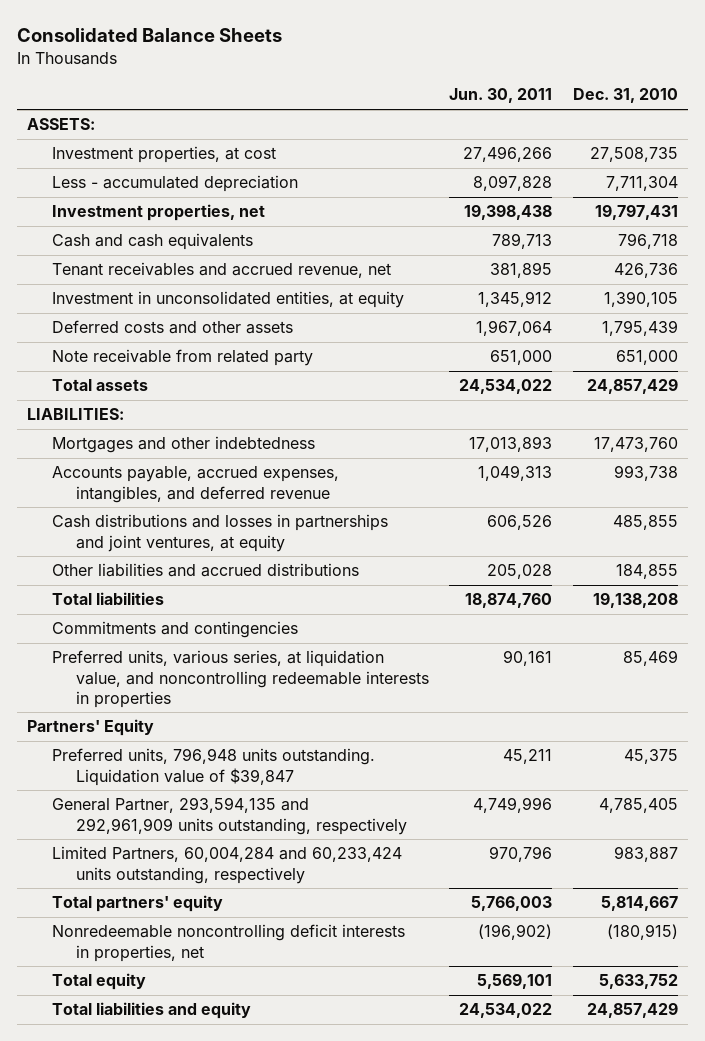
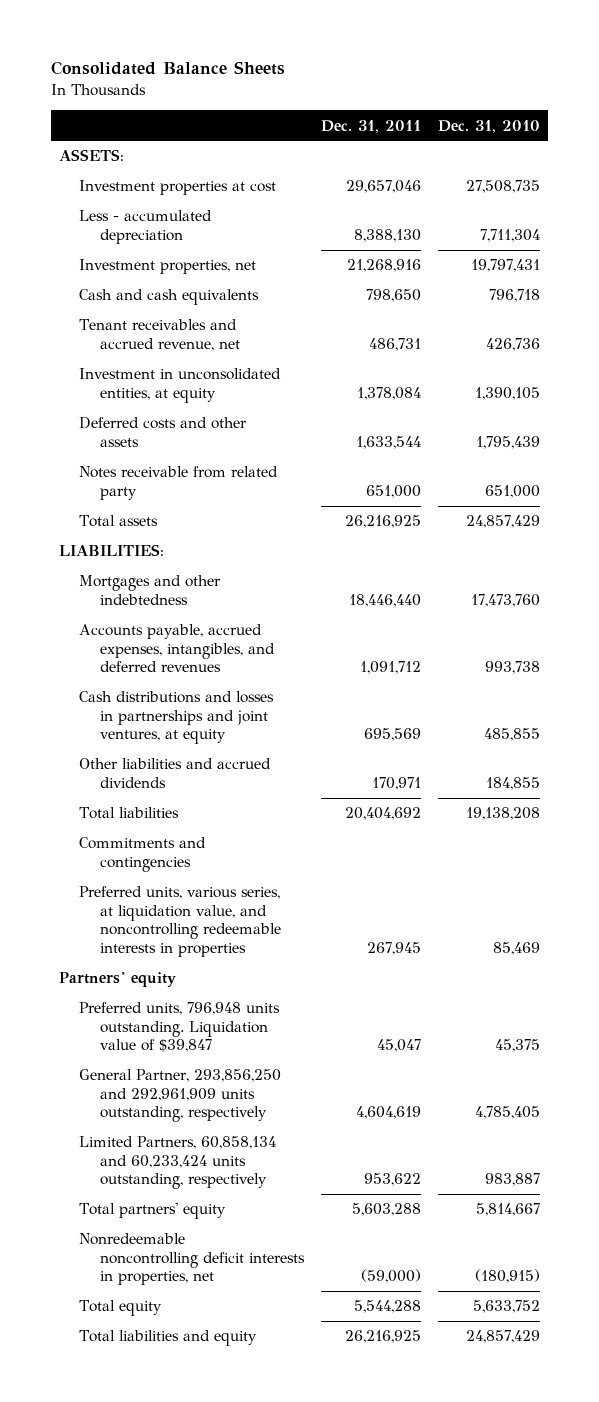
- | Jun. 30, 2011 | Dec. 31, 2010
+ | Dec. 31, 2011 | Dec. 31, 2010
- Investment properties, at cost | 27,496,266 | 27,508,735
+ Investment properties at cost | 29,657,046 | 27,508,735
- Note receivable from related party | 651,000 | 651,000
+ Notes receivable from related party | 651,000 | 651,000
- Accounts payable, accrued expenses, intangibles, and deferred revenue | 1,049,313 | 993,738
+ Accounts payable, accrued expenses, intangibles, and deferred revenues | 1,091,712 | 993,738
- Other liabilities and accrued distributions | 205,028 | 184,855
+ Other liabilities and accrued dividends | 170,971 | 184,855
- Partners' Equity
+ Partners' equity
- General Partner, 293,594,135 and 292,961,909 units outstanding, respectively | 4,749,996 | 4,785,405
- Limited Partners, 60,004,284 and 60,233,424 units outstanding, respectively | 970,796 | 983,887
+ General Partner, 293,856,250 and 292,961,909 units outstanding, respectively | 4,604,619 | 4,785,405
+ Limited Partners, 60,858,134 and 60,233,424 units outstanding, respectively | 953,622 | 983,887

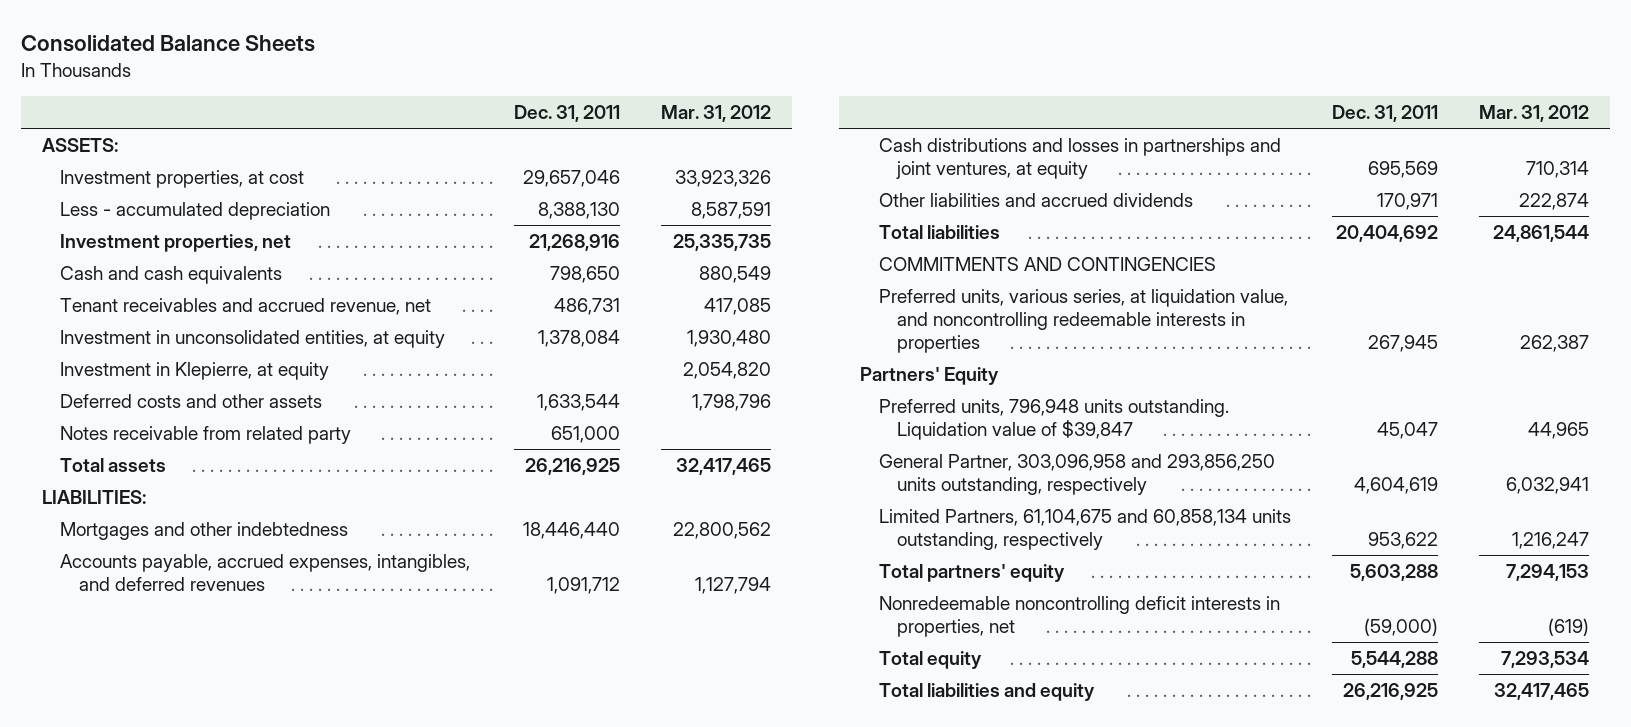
- | Dec. 31, 2011 | Dec. 31, 2010
+ | Dec. 31, 2011 | Mar. 31, 2012
- Investment properties at cost | 29,657,046 | 27,508,735
+ Investment properties, at cost | 29,657,046 | 33,923,326
+ Investment in Klepierre, at equity | | 2,054,820
- Commitments and contingencies
+ COMMITMENTS AND CONTINGENCIES
- Partners' equity
+ Partners' Equity
- General Partner, 293,856,250 and 292,961,909 units outstanding, respectively | 4,604,619 | 4,785,405
- Limited Partners, 60,858,134 and 60,233,424 units outstanding, respectively | 953,622 | 983,887
+ General Partner, 303,096,958 and 293,856,250 units outstanding, respectively | 4,604,619 | 6,032,941
+ Limited Partners, 61,104,675 and 60,858,134 units outstanding, respectively | 953,622 | 1,216,247

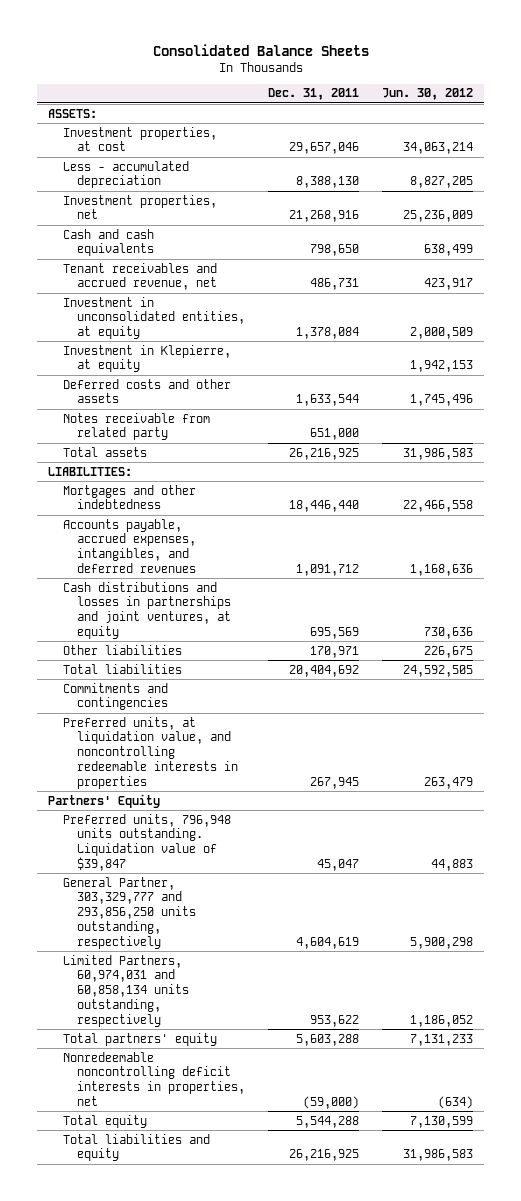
- | Dec. 31, 2011 | Mar. 31, 2012
+ | Dec. 31, 2011 | Jun. 30, 2012
- Other liabilities and accrued dividends | 170,971 | 222,874
+ Other liabilities | 170,971 | 226,675
- COMMITMENTS AND CONTINGENCIES
- Preferred units, various series, at liquidation value, and noncontrolling redeemable interests in properties | 267,945 | 262,387
+ Commitments and contingencies
+ Preferred units, at liquidation value, and noncontrolling redeemable interests in properties | 267,945 | 263,479
- General Partner, 303,096,958 and 293,856,250 units outstanding, respectively | 4,604,619 | 6,032,941
- Limited Partners, 61,104,675 and 60,858,134 units outstanding, respectively | 953,622 | 1,216,247
+ General Partner, 303,329,777 and 293,856,250 units outstanding, respectively | 4,604,619 | 5,900,298
+ Limited Partners, 60,974,031 and 60,858,134 units outstanding, respectively | 953,622 | 1,186,052

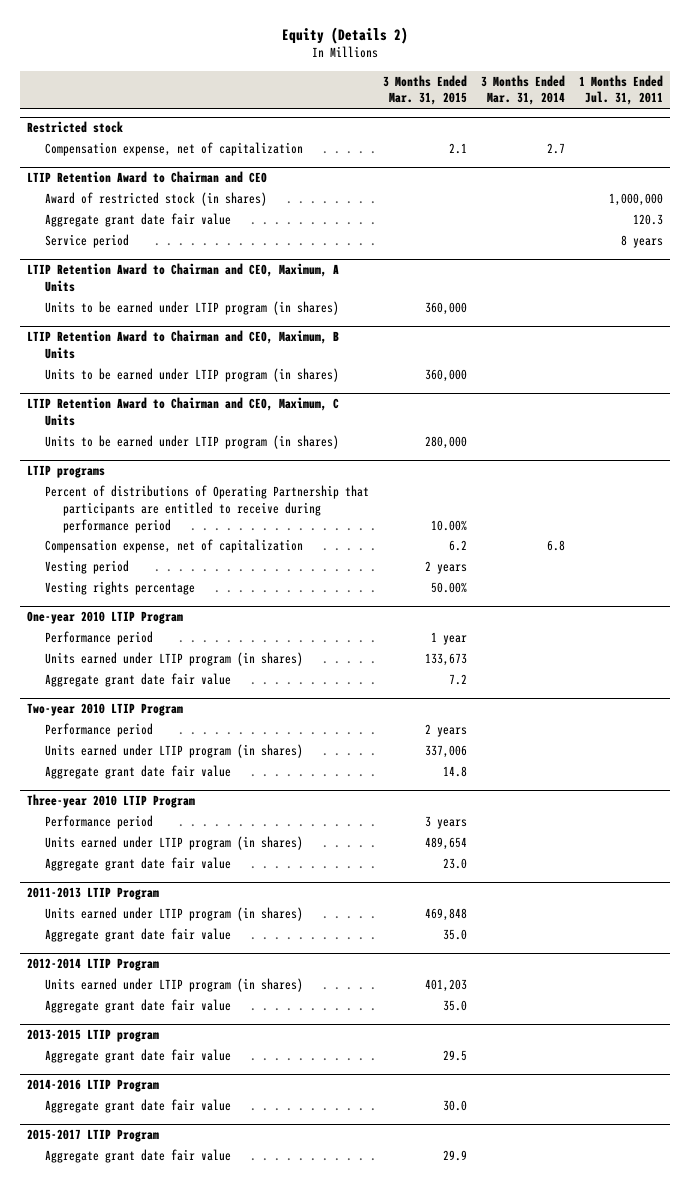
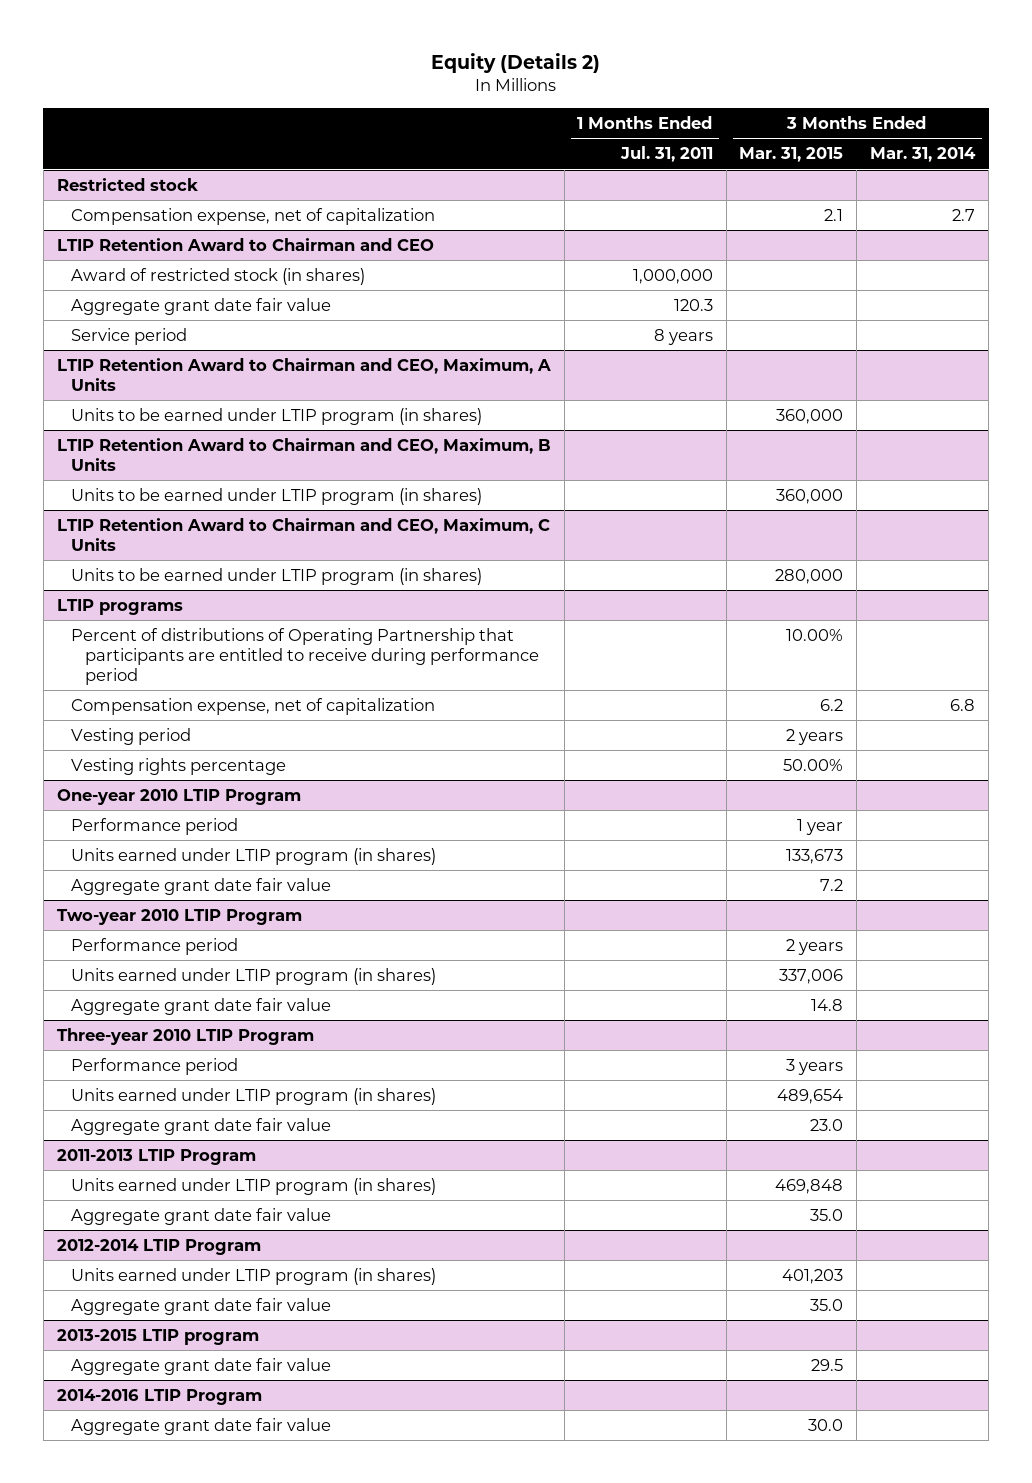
- | 3 Months Ended Mar. 31, 2015 | 3 Months Ended Mar. 31, 2014 | 1 Months Ended Jul. 31, 2011
+ | 1 Months Ended Jul. 31, 2011 | 3 Months Ended Mar. 31, 2015 | 3 Months Ended Mar. 31, 2014
- 2015-2017 LTIP Program
- Aggregate grant date fair value | 29.9 | |

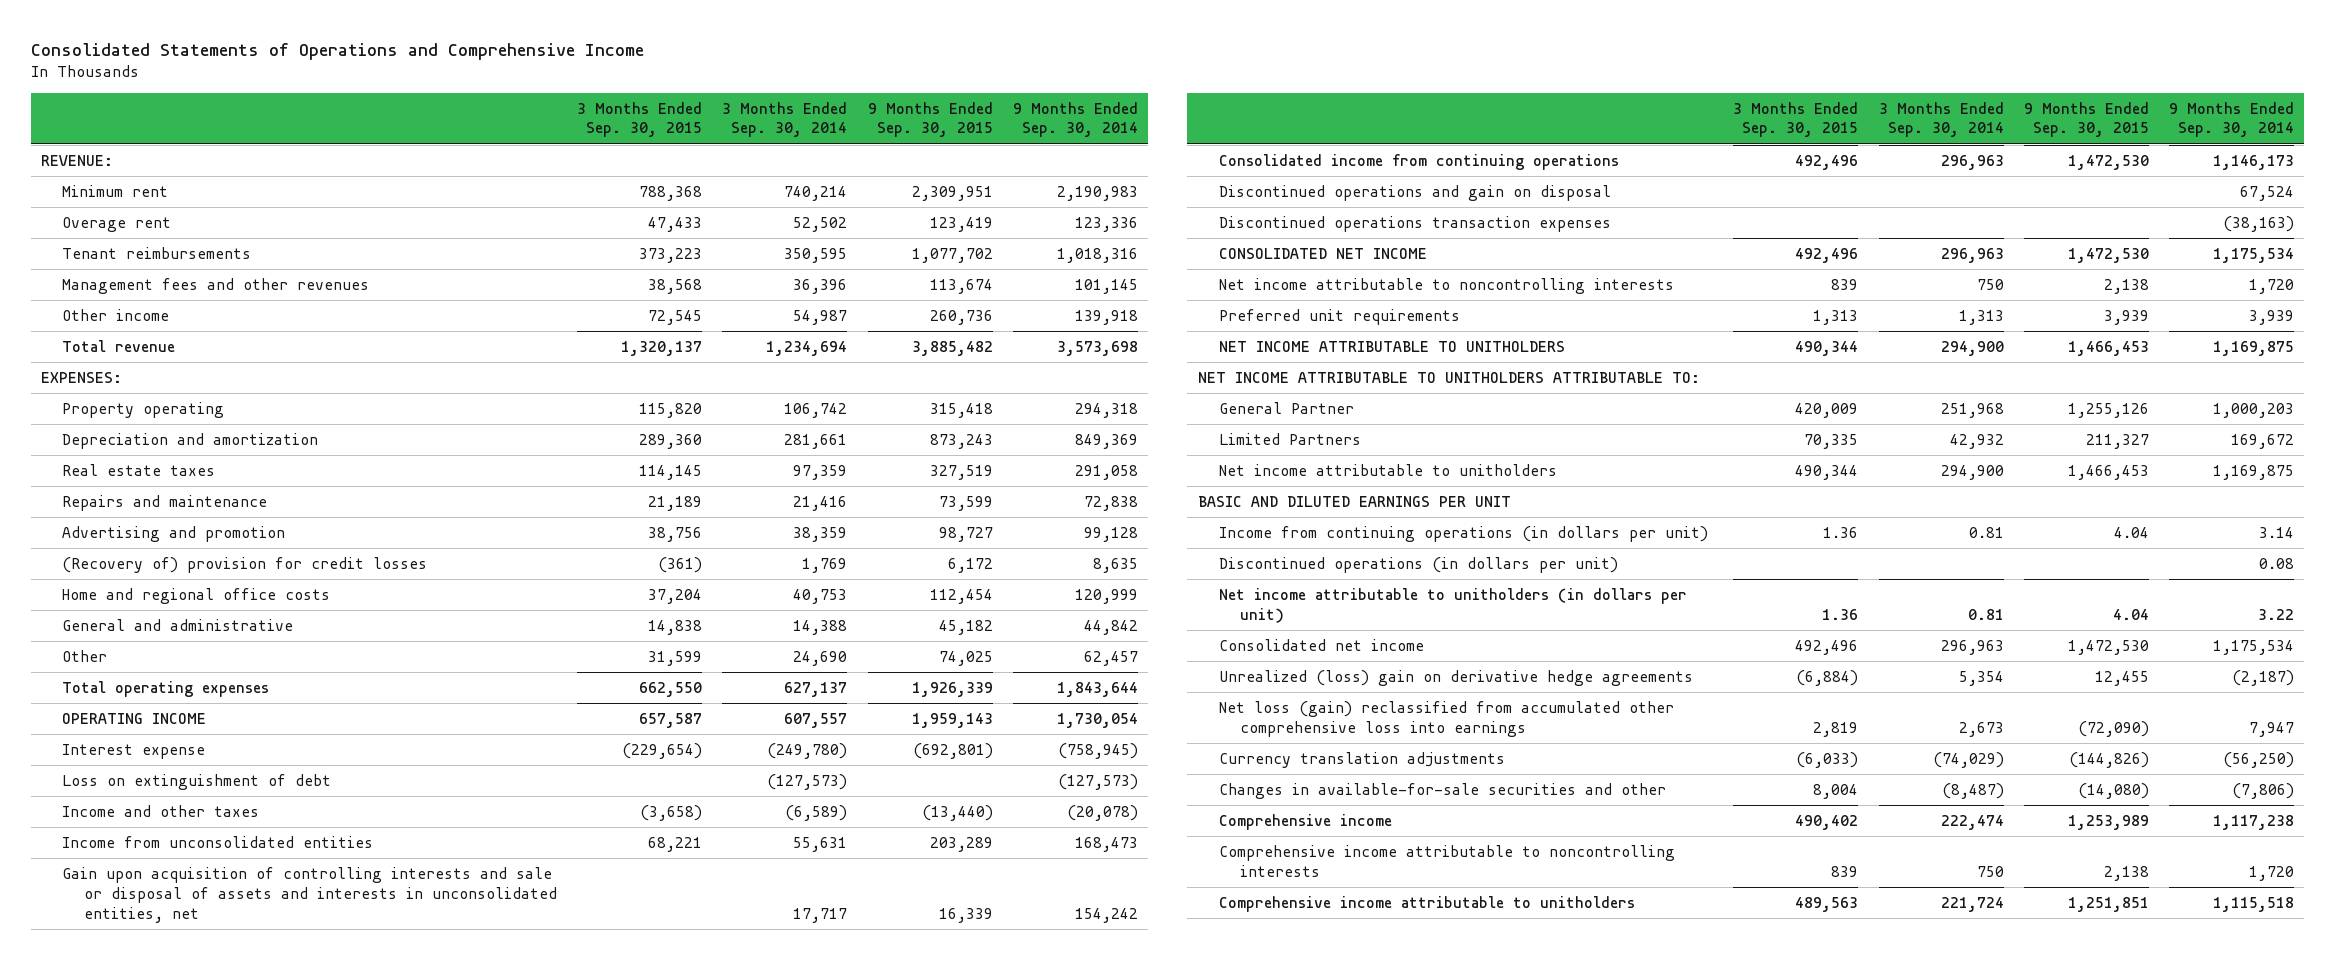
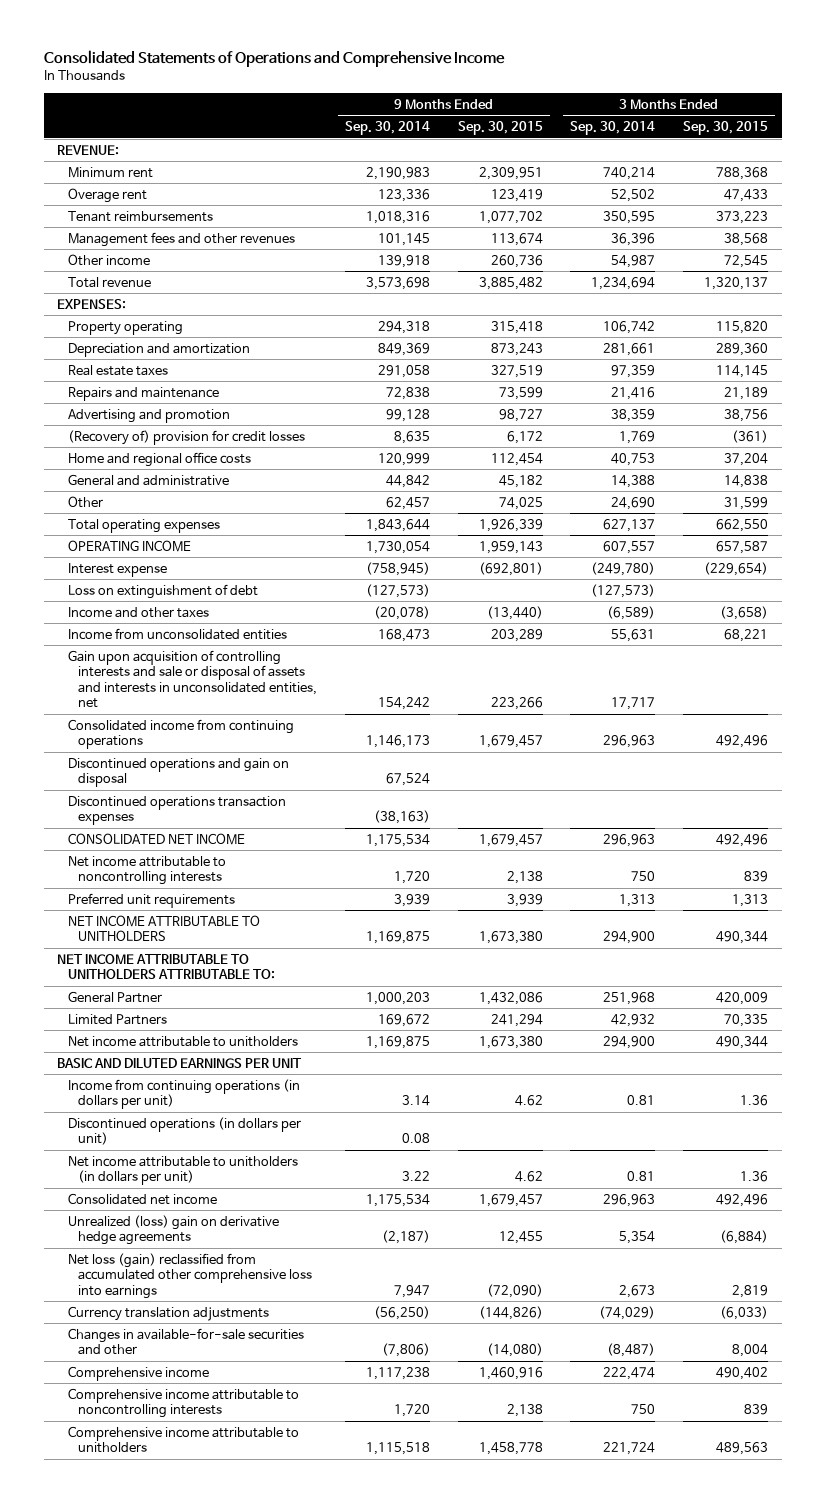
- | 3 Months Ended Sep. 30, 2015 | 3 Months Ended Sep. 30, 2014 | 9 Months Ended Sep. 30, 2015 | 9 Months Ended Sep. 30, 2014
+ | 9 Months Ended Sep. 30, 2014 | 9 Months Ended Sep. 30, 2015 | 3 Months Ended Sep. 30, 2014 | 3 Months Ended Sep. 30, 2015
- Gain upon acquisition of controlling interests and sale or disposal of assets and interests in unconsolidated entities, net | | 17,717 | 16,339 | 154,242
- Consolidated income from continuing operations | 492,496 | 296,963 | 1,472,530 | 1,146,173
+ Gain upon acquisition of controlling interests and sale or disposal of assets and interests in unconsolidated entities, net | 154,242 | 223,266 | 17,717 |
+ Consolidated income from continuing operations | 1,146,173 | 1,679,457 | 296,963 | 492,496
- CONSOLIDATED NET INCOME | 492,496 | 296,963 | 1,472,530 | 1,175,534
+ CONSOLIDATED NET INCOME | 1,175,534 | 1,679,457 | 296,963 | 492,496
- NET INCOME ATTRIBUTABLE TO UNITHOLDERS | 490,344 | 294,900 | 1,466,453 | 1,169,875
+ NET INCOME ATTRIBUTABLE TO UNITHOLDERS | 1,169,875 | 1,673,380 | 294,900 | 490,344
- General Partner | 420,009 | 251,968 | 1,255,126 | 1,000,203
- Limited Partners | 70,335 | 42,932 | 211,327 | 169,672
- Net income attributable to unitholders | 490,344 | 294,900 | 1,466,453 | 1,169,875
+ General Partner | 1,000,203 | 1,432,086 | 251,968 | 420,009
+ Limited Partners | 169,672 | 241,294 | 42,932 | 70,335
+ Net income attributable to unitholders | 1,169,875 | 1,673,380 | 294,900 | 490,344
- Income from continuing operations (in dollars per unit) | 1.36 | 0.81 | 4.04 | 3.14
+ Income from continuing operations (in dollars per unit) | 3.14 | 4.62 | 0.81 | 1.36
- Net income attributable to unitholders (in dollars per unit) | 1.36 | 0.81 | 4.04 | 3.22
- Consolidated net income | 492,496 | 296,963 | 1,472,530 | 1,175,534
+ Net income attributable to unitholders (in dollars per unit) | 3.22 | 4.62 | 0.81 | 1.36
+ Consolidated net income | 1,175,534 | 1,679,457 | 296,963 | 492,496
- Comprehensive income | 490,402 | 222,474 | 1,253,989 | 1,117,238
+ Comprehensive income | 1,117,238 | 1,460,916 | 222,474 | 490,402
- Comprehensive income attributable to unitholders | 489,563 | 221,724 | 1,251,851 | 1,115,518
+ Comprehensive income attributable to unitholders | 1,115,518 | 1,458,778 | 221,724 | 489,563

